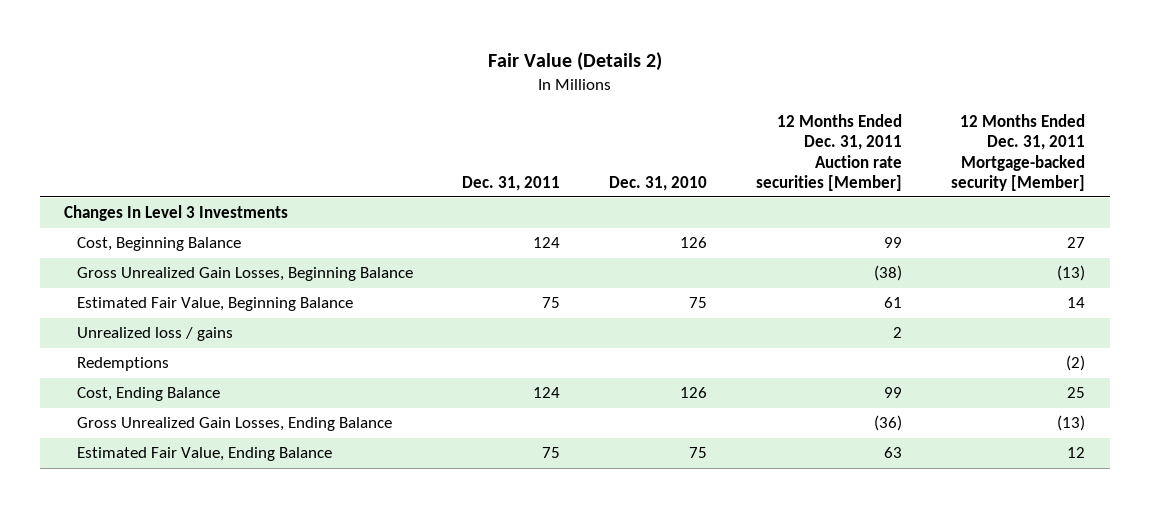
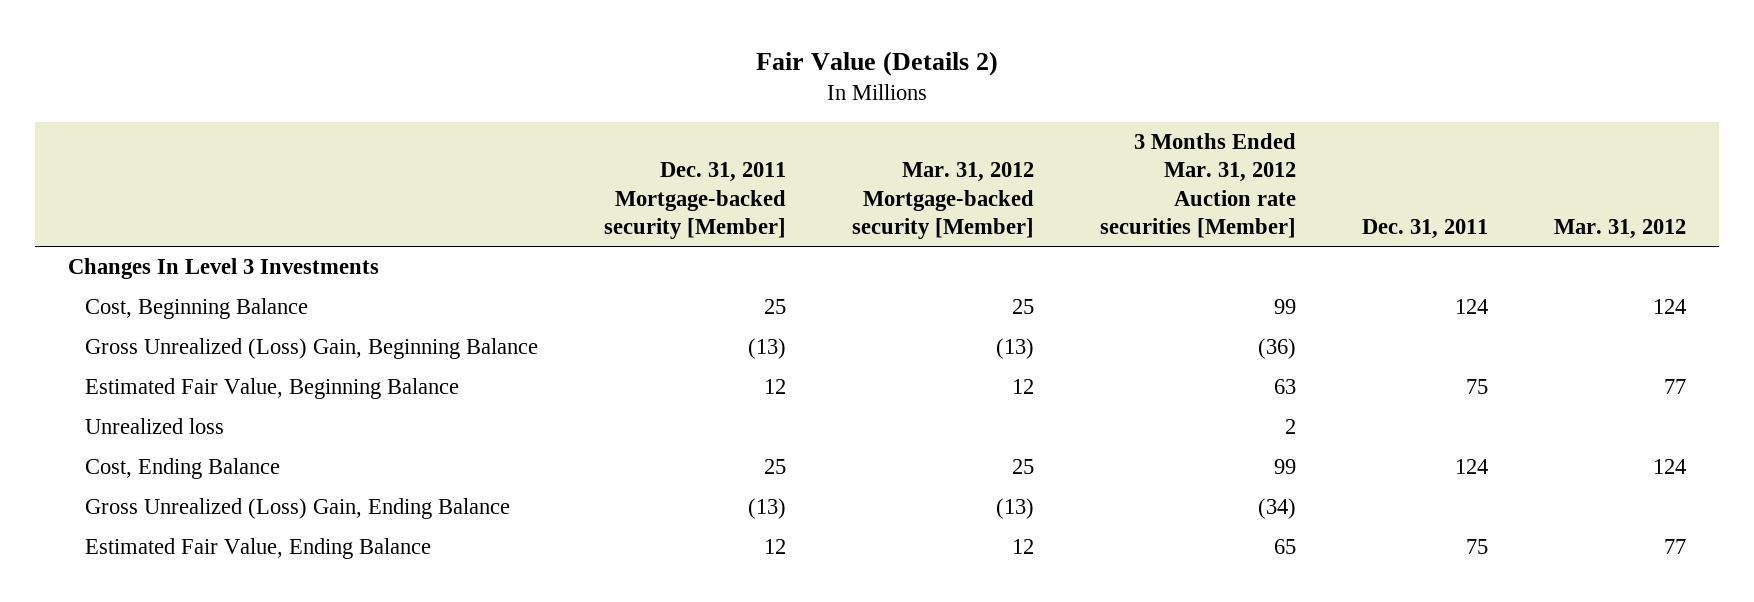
- | Dec. 31, 2011 | Dec. 31, 2010 | 12 Months Ended Dec. 31, 2011 Auction rate securities [Member] | 12 Months Ended Dec. 31, 2011 Mortgage-backed security [Member]
+ | Dec. 31, 2011 Mortgage-backed security [Member] | Mar. 31, 2012 Mortgage-backed security [Member] | 3 Months Ended Mar. 31, 2012 Auction rate securities [Member] | Dec. 31, 2011 | Mar. 31, 2012
- Gross Unrealized Gain Losses, Beginning Balance | | | (38) | (13)
+ Gross Unrealized (Loss) Gain, Beginning Balance | (13) | (13) | (36) | |
- Unrealized loss / gains | | | 2 |
- Redemptions | | | | (2)
+ Unrealized loss | | | 2 | |
- Gross Unrealized Gain Losses, Ending Balance | | | (36) | (13)
+ Gross Unrealized (Loss) Gain, Ending Balance | (13) | (13) | (34) | |

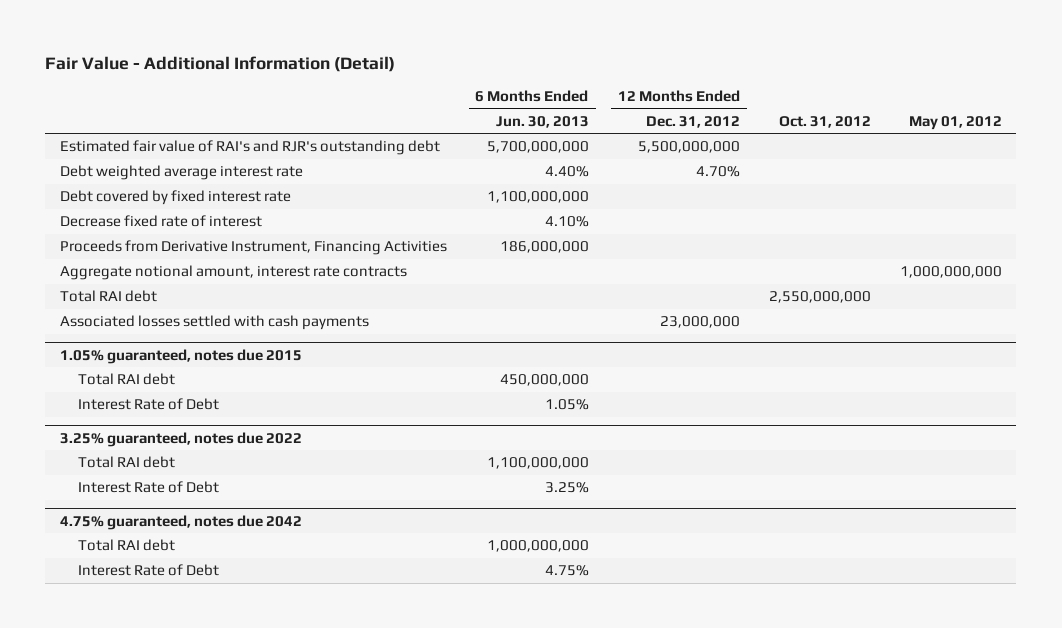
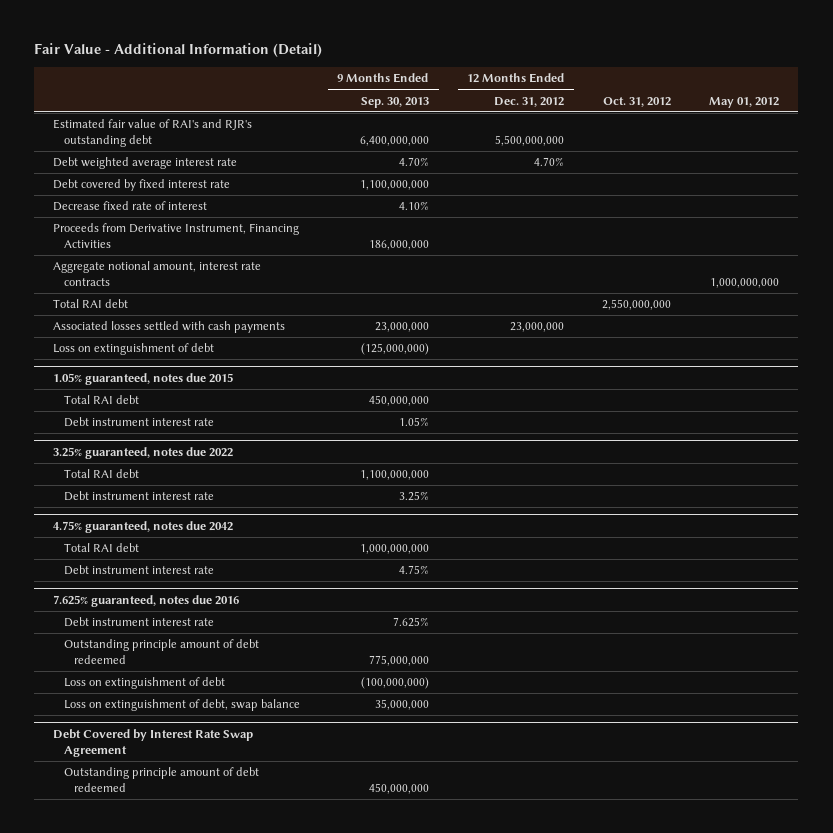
- | 6 Months Ended Jun. 30, 2013 | 12 Months Ended Dec. 31, 2012 | Oct. 31, 2012 | May 01, 2012
+ | 9 Months Ended Sep. 30, 2013 | 12 Months Ended Dec. 31, 2012 | Oct. 31, 2012 | May 01, 2012
+ Loss on extinguishment of debt | (125,000,000) | | |
@ 1.05% guaranteed, notes due 2015
- Interest Rate of Debt | 1.05% | | |
+ Debt instrument interest rate | 1.05% | | |
@ 3.25% guaranteed, notes due 2022
- Interest Rate of Debt | 3.25% | | |
+ Debt instrument interest rate | 3.25% | | |
@ 4.75% guaranteed, notes due 2042
- Interest Rate of Debt | 4.75% | | |
+ Debt instrument interest rate | 4.75% | | |
+ 7.625% guaranteed, notes due 2016
+ Debt instrument interest rate | 7.625% | | |
+ Outstanding principle amount of debt redeemed | 775,000,000 | | |
+ Loss on extinguishment of debt | (100,000,000) | | |
+ Loss on extinguishment of debt, swap balance | 35,000,000 | | |
+ Debt Covered by Interest Rate Swap Agreement
+ Outstanding principle amount of debt redeemed | 450,000,000 | | |

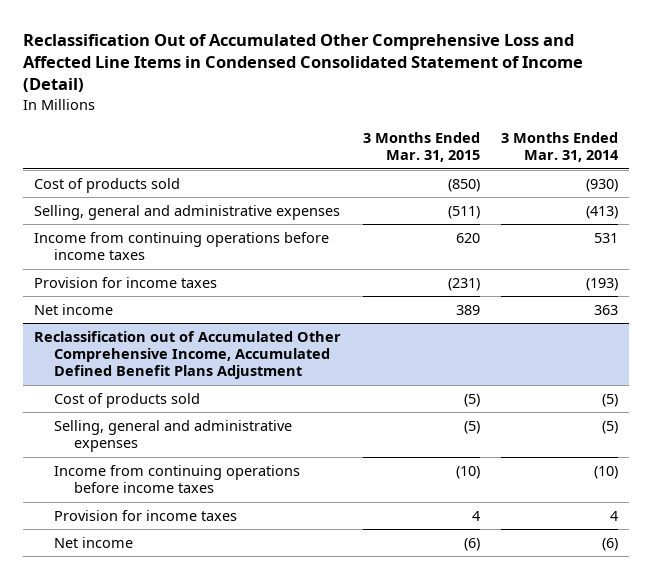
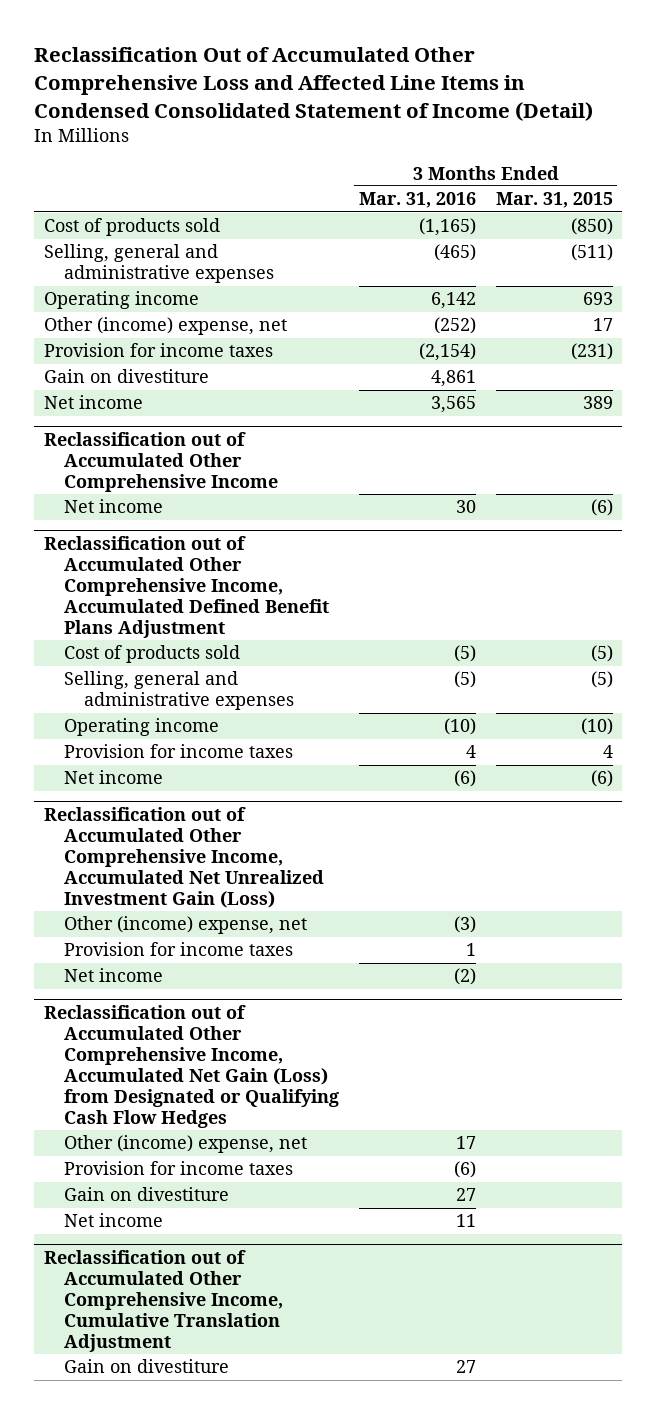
- | 3 Months Ended Mar. 31, 2015 | 3 Months Ended Mar. 31, 2014
+ | 3 Months Ended Mar. 31, 2016 | 3 Months Ended Mar. 31, 2015
- Income from continuing operations before income taxes | 620 | 531
+ Operating income | 6,142 | 693
+ Other (income) expense, net | (252) | 17
+ Gain on divestiture | 4,861 |
+ Reclassification out of Accumulated Other Comprehensive Income
+ Net income | 30 | (6)
@ Reclassification out of Accumulated Other Comprehensive Income, Accumulated Defined Benefit Plans Adjustment
- Income from continuing operations before income taxes | (10) | (10)
+ Operating income | (10) | (10)
+ Reclassification out of Accumulated Other Comprehensive Income, Accumulated Net Unrealized Investment Gain (Loss)
+ Other (income) expense, net | (3) |
+ Provision for income taxes | 1 |
+ Net income | (2) |
+ Reclassification out of Accumulated Other Comprehensive Income, Accumulated Net Gain (Loss) from Designated or Qualifying Cash Flow Hedges
+ Other (income) expense, net | 17 |
+ Provision for income taxes | (6) |
+ Gain on divestiture | 27 |
+ Net income | 11 |
+ Reclassification out of Accumulated Other Comprehensive Income, Cumulative Translation Adjustment
+ Gain on divestiture | 27 |

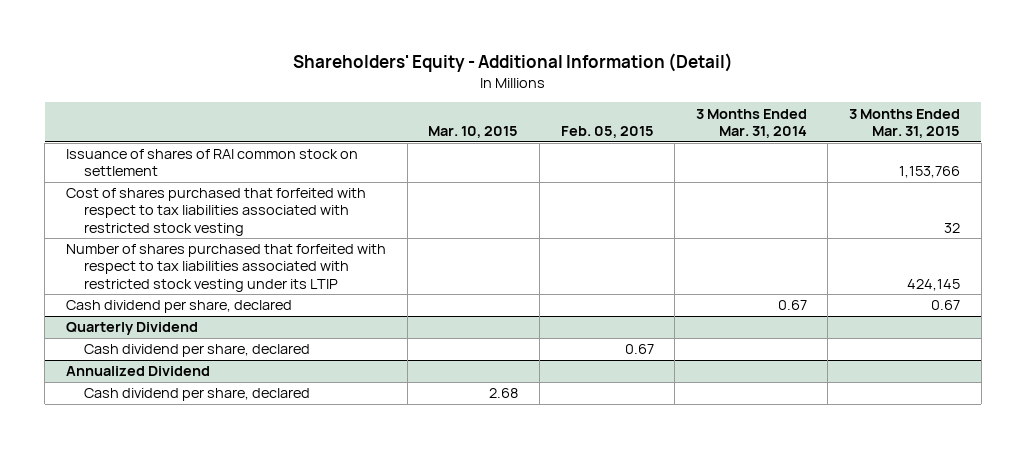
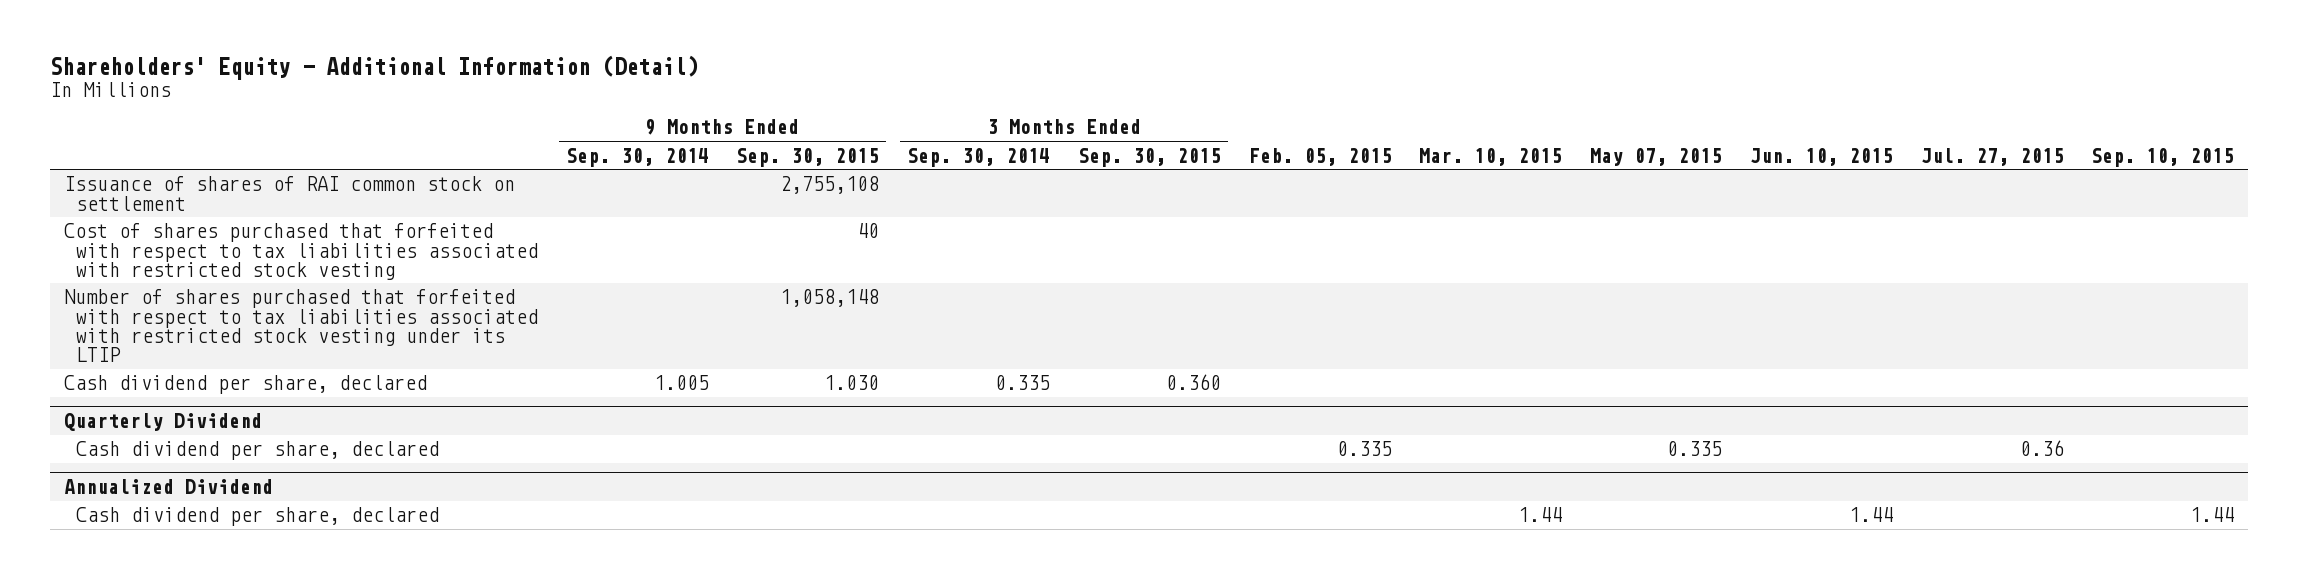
- | Mar. 10, 2015 | Feb. 05, 2015 | 3 Months Ended Mar. 31, 2014 | 3 Months Ended Mar. 31, 2015
+ | 9 Months Ended Sep. 30, 2014 | 9 Months Ended Sep. 30, 2015 | 3 Months Ended Sep. 30, 2014 | 3 Months Ended Sep. 30, 2015 | Feb. 05, 2015 | Mar. 10, 2015 | May 07, 2015 | Jun. 10, 2015 | Jul. 27, 2015 | Sep. 10, 2015
@ Quarterly Dividend
- Cash dividend per share, declared | | 0.67 | |
+ Cash dividend per share, declared | | | | | 0.335 | | 0.335 | | 0.36 |
@ Annualized Dividend
- Cash dividend per share, declared | 2.68 | | |
+ Cash dividend per share, declared | | | | | | 1.44 | | 1.44 | | 1.44

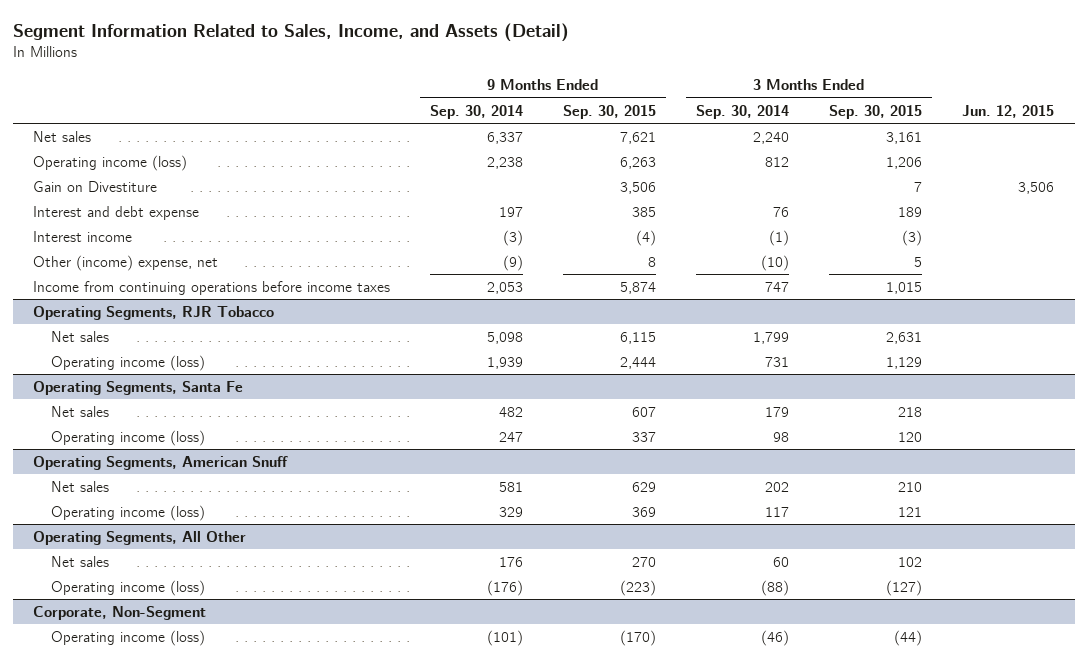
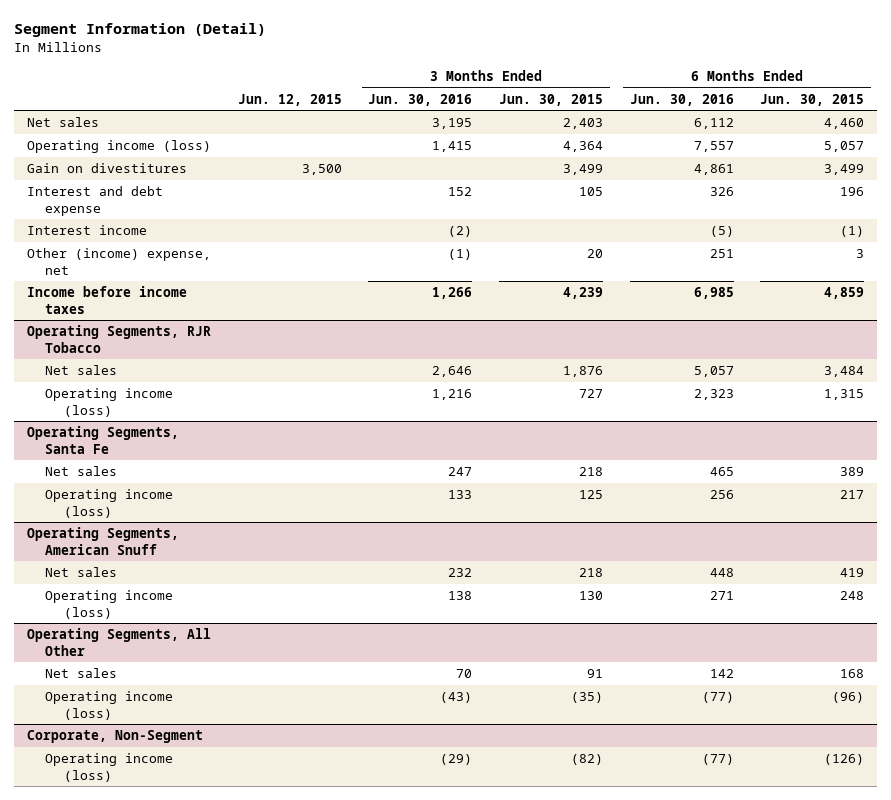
- Segment Information Related to Sales, Income, and Assets (Detail)
+ Segment Information (Detail)
- | 9 Months Ended Sep. 30, 2014 | 9 Months Ended Sep. 30, 2015 | 3 Months Ended Sep. 30, 2014 | 3 Months Ended Sep. 30, 2015 | Jun. 12, 2015
+ | Jun. 12, 2015 | 3 Months Ended Jun. 30, 2016 | 3 Months Ended Jun. 30, 2015 | 6 Months Ended Jun. 30, 2016 | 6 Months Ended Jun. 30, 2015
- Gain on Divestiture | | 3,506 | | 7 | 3,506
+ Gain on divestitures | 3,500 | | 3,499 | 4,861 | 3,499
- Income from continuing operations before income taxes | 2,053 | 5,874 | 747 | 1,015 |
+ Income before income taxes | | 1,266 | 4,239 | 6,985 | 4,859

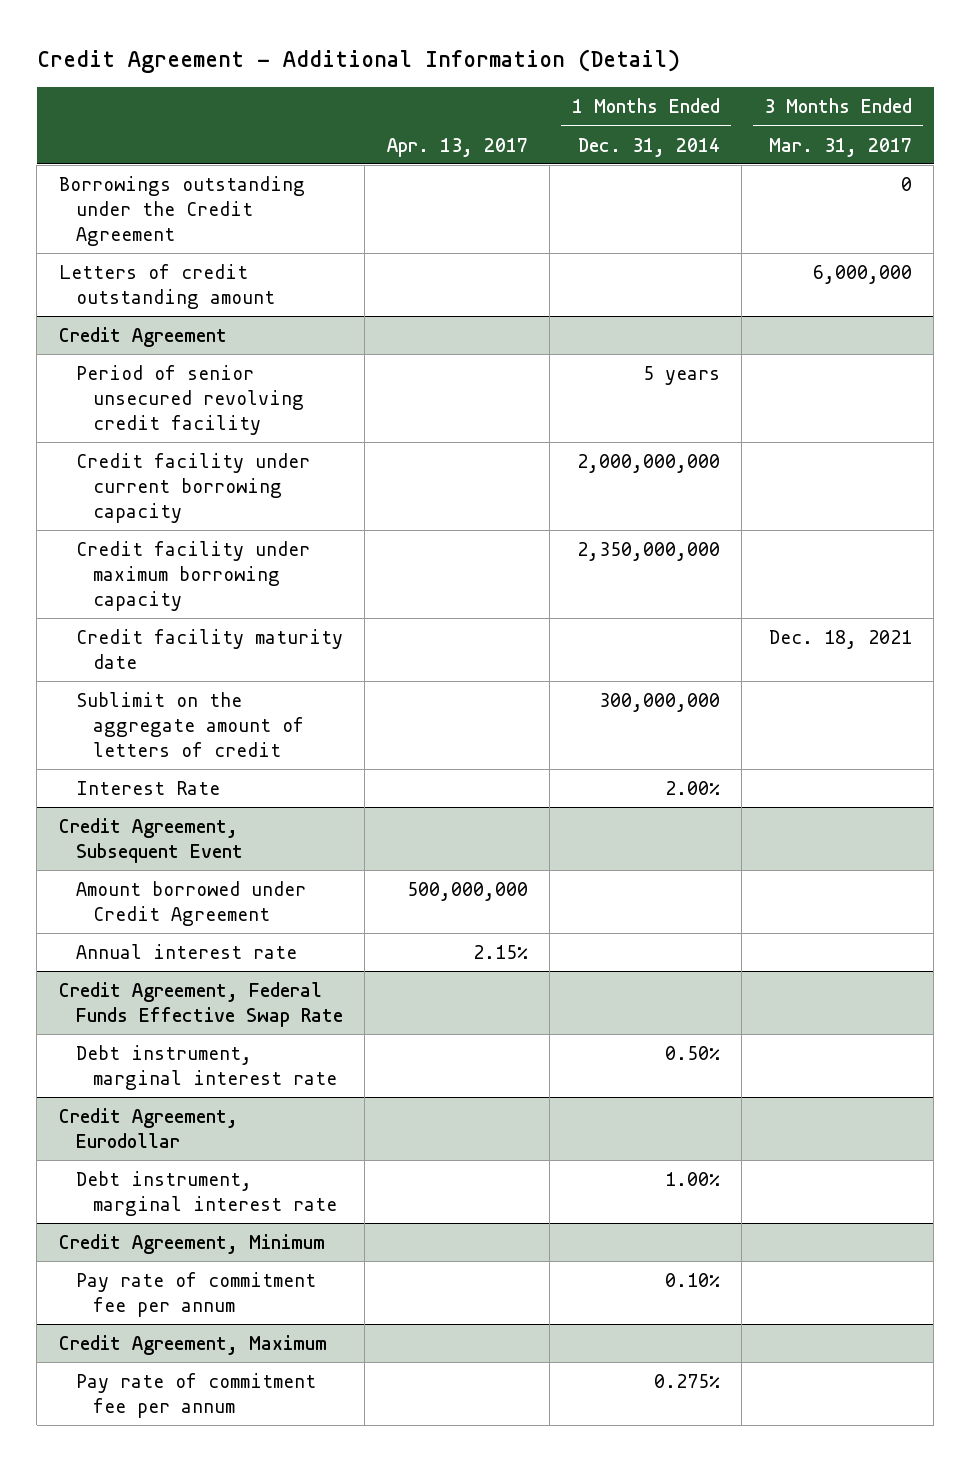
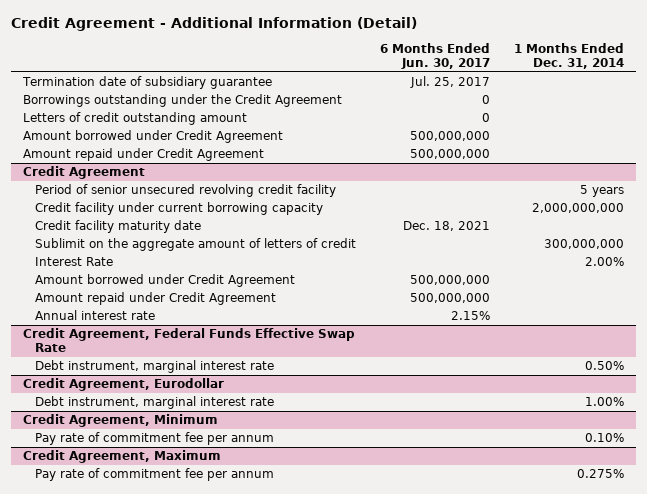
- | Apr. 13, 2017 | 1 Months Ended Dec. 31, 2014 | 3 Months Ended Mar. 31, 2017
+ | 6 Months Ended Jun. 30, 2017 | 1 Months Ended Dec. 31, 2014
+ Termination date of subsidiary guarantee | Jul. 25, 2017 |
+ Amount borrowed under Credit Agreement | 500,000,000 |
+ Amount repaid under Credit Agreement | 500,000,000 |
@ Credit Agreement
- Credit facility under maximum borrowing capacity | | 2,350,000,000 |
- Credit Agreement, Subsequent Event
- Amount borrowed under Credit Agreement | 500,000,000 | |
- Annual interest rate | 2.15% | |
@ Credit Agreement
+ Amount borrowed under Credit Agreement | 500,000,000 |
+ Amount repaid under Credit Agreement | 500,000,000 |
+ Annual interest rate | 2.15% |

